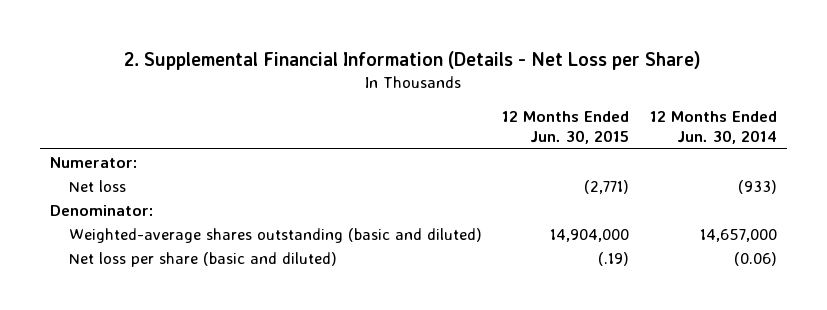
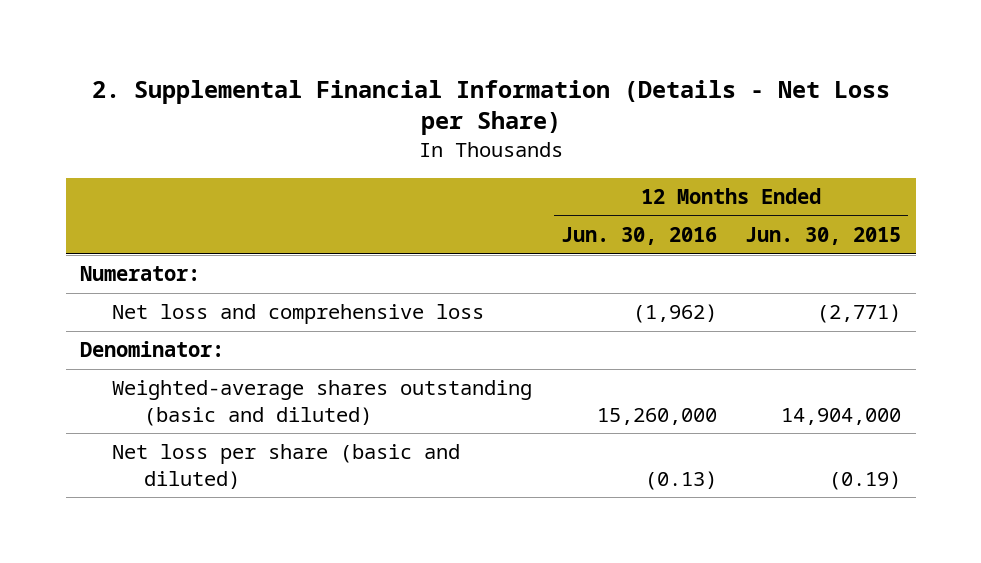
- | 12 Months Ended Jun. 30, 2015 | 12 Months Ended Jun. 30, 2014
+ | 12 Months Ended Jun. 30, 2016 | 12 Months Ended Jun. 30, 2015
- Net loss | (2,771) | (933)
+ Net loss and comprehensive loss | (1,962) | (2,771)
- Net loss per share (basic and diluted) | (.19) | (0.06)
+ Net loss per share (basic and diluted) | (0.13) | (0.19)

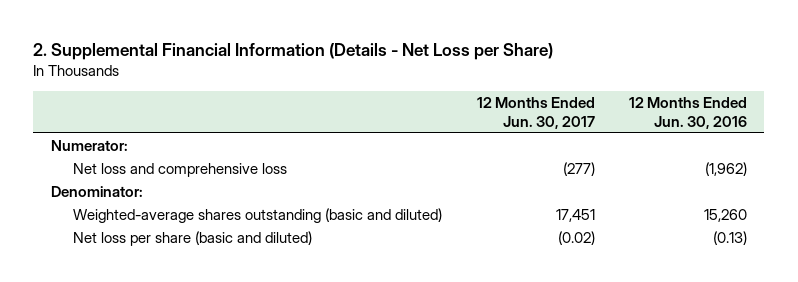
- | 12 Months Ended Jun. 30, 2016 | 12 Months Ended Jun. 30, 2015
+ | 12 Months Ended Jun. 30, 2017 | 12 Months Ended Jun. 30, 2016
- Weighted-average shares outstanding (basic and diluted) | 15,260,000 | 14,904,000
+ Weighted-average shares outstanding (basic and diluted) | 17,451 | 15,260

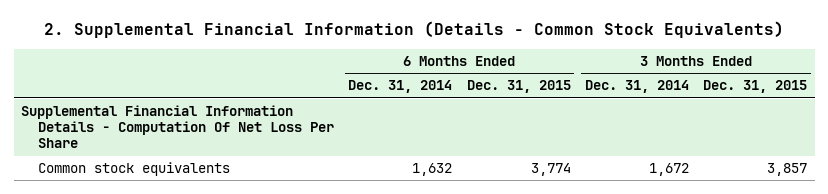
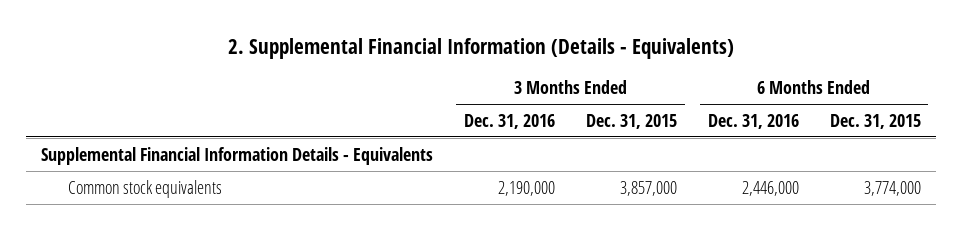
- 2. Supplemental Financial Information (Details - Common Stock Equivalents)
+ 2. Supplemental Financial Information (Details - Equivalents)
- | 6 Months Ended Dec. 31, 2014 | 6 Months Ended Dec. 31, 2015 | 3 Months Ended Dec. 31, 2014 | 3 Months Ended Dec. 31, 2015
+ | 3 Months Ended Dec. 31, 2016 | 3 Months Ended Dec. 31, 2015 | 6 Months Ended Dec. 31, 2016 | 6 Months Ended Dec. 31, 2015
- Supplemental Financial Information Details - Computation Of Net Loss Per Share
- Common stock equivalents | 1,632 | 3,774 | 1,672 | 3,857
+ Supplemental Financial Information Details - Equivalents
+ Common stock equivalents | 2,190,000 | 3,857,000 | 2,446,000 | 3,774,000

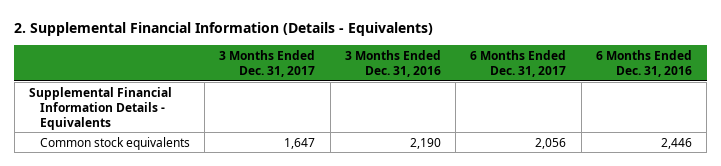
- | 3 Months Ended Dec. 31, 2016 | 3 Months Ended Dec. 31, 2015 | 6 Months Ended Dec. 31, 2016 | 6 Months Ended Dec. 31, 2015
+ | 3 Months Ended Dec. 31, 2017 | 3 Months Ended Dec. 31, 2016 | 6 Months Ended Dec. 31, 2017 | 6 Months Ended Dec. 31, 2016
- Common stock equivalents | 2,190,000 | 3,857,000 | 2,446,000 | 3,774,000
+ Common stock equivalents | 1,647 | 2,190 | 2,056 | 2,446

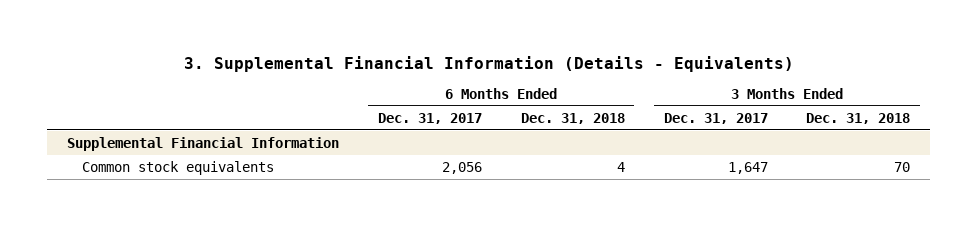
- 2. Supplemental Financial Information (Details - Equivalents)
+ 3. Supplemental Financial Information (Details - Equivalents)
- | 3 Months Ended Dec. 31, 2017 | 3 Months Ended Dec. 31, 2016 | 6 Months Ended Dec. 31, 2017 | 6 Months Ended Dec. 31, 2016
+ | 6 Months Ended Dec. 31, 2017 | 6 Months Ended Dec. 31, 2018 | 3 Months Ended Dec. 31, 2017 | 3 Months Ended Dec. 31, 2018
- Supplemental Financial Information Details - Equivalents
+ Supplemental Financial Information

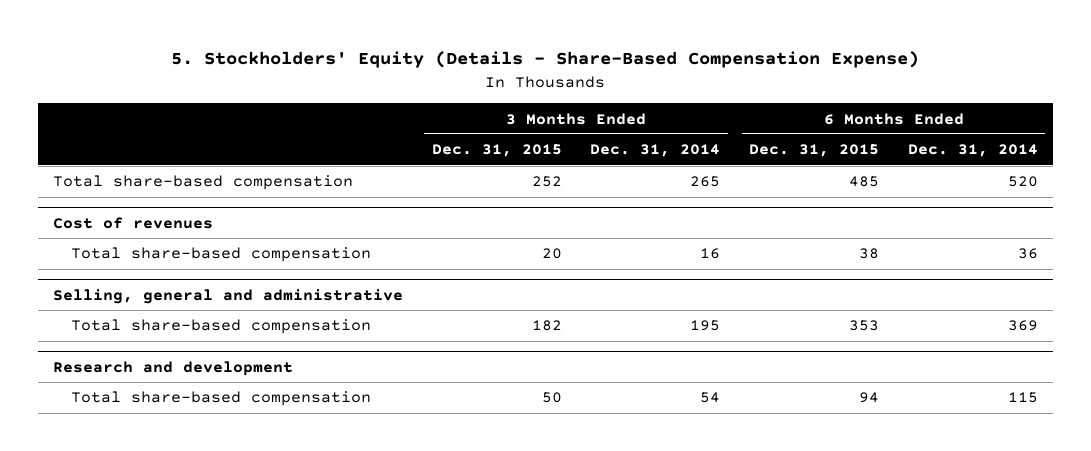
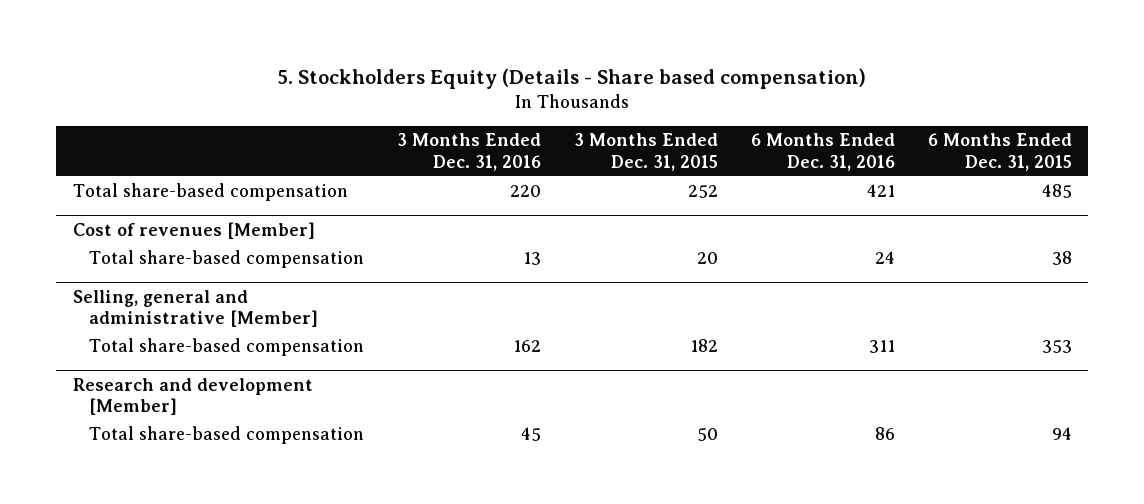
- 5. Stockholders' Equity (Details - Share-Based Compensation Expense)
+ 5. Stockholders Equity (Details - Share based compensation)
- | 3 Months Ended Dec. 31, 2015 | 3 Months Ended Dec. 31, 2014 | 6 Months Ended Dec. 31, 2015 | 6 Months Ended Dec. 31, 2014
+ | 3 Months Ended Dec. 31, 2016 | 3 Months Ended Dec. 31, 2015 | 6 Months Ended Dec. 31, 2016 | 6 Months Ended Dec. 31, 2015
- Cost of revenues
+ Cost of revenues [Member]
- Selling, general and administrative
+ Selling, general and administrative [Member]
- Research and development
+ Research and development [Member]

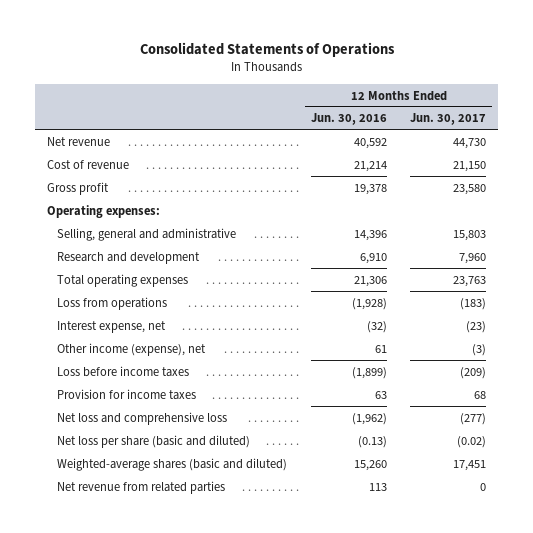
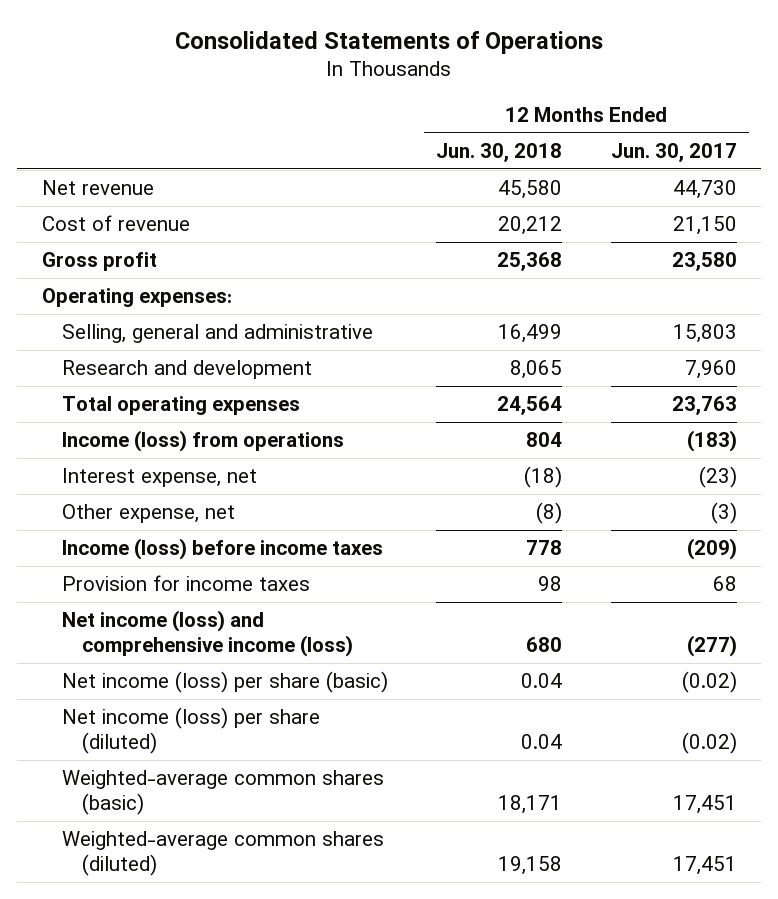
- | 12 Months Ended Jun. 30, 2016 | 12 Months Ended Jun. 30, 2017
+ | 12 Months Ended Jun. 30, 2018 | 12 Months Ended Jun. 30, 2017
- Loss from operations | (1,928) | (183)
+ Income (loss) from operations | 804 | (183)
- Other income (expense), net | 61 | (3)
- Loss before income taxes | (1,899) | (209)
+ Other expense, net | (8) | (3)
+ Income (loss) before income taxes | 778 | (209)
- Net loss and comprehensive loss | (1,962) | (277)
- Net loss per share (basic and diluted) | (0.13) | (0.02)
- Weighted-average shares (basic and diluted) | 15,260 | 17,451
- Net revenue from related parties | 113 | 0
+ Net income (loss) and comprehensive income (loss) | 680 | (277)
+ Net income (loss) per share (basic) | 0.04 | (0.02)
+ Net income (loss) per share (diluted) | 0.04 | (0.02)
+ Weighted-average common shares (basic) | 18,171 | 17,451
+ Weighted-average common shares (diluted) | 19,158 | 17,451

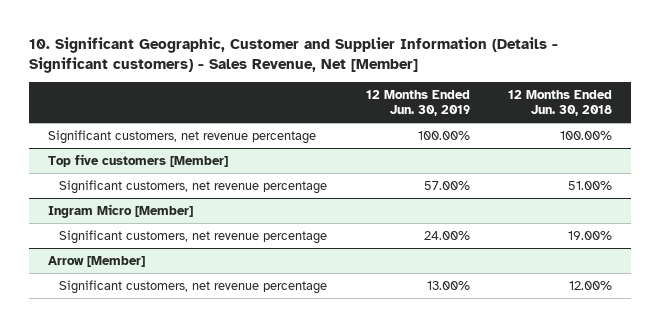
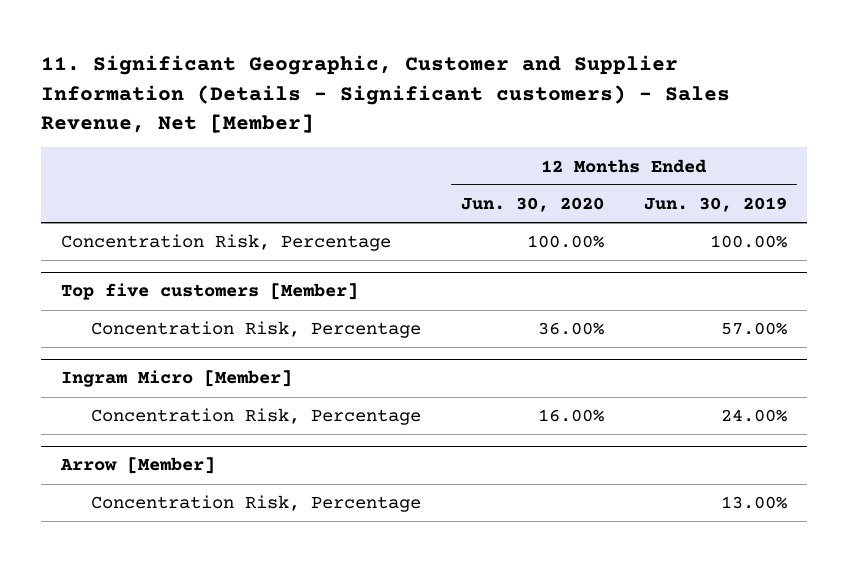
- 10. Significant Geographic, Customer and Supplier Information (Details - Significant customers) - Sales Revenue, Net [Member]
+ 11. Significant Geographic, Customer and Supplier Information (Details - Significant customers) - Sales Revenue, Net [Member]
- | 12 Months Ended Jun. 30, 2019 | 12 Months Ended Jun. 30, 2018
+ | 12 Months Ended Jun. 30, 2020 | 12 Months Ended Jun. 30, 2019
- Significant customers, net revenue percentage | 100.00% | 100.00%
+ Concentration Risk, Percentage | 100.00% | 100.00%
@ Top five customers [Member]
- Significant customers, net revenue percentage | 57.00% | 51.00%
+ Concentration Risk, Percentage | 36.00% | 57.00%
@ Ingram Micro [Member]
- Significant customers, net revenue percentage | 24.00% | 19.00%
+ Concentration Risk, Percentage | 16.00% | 24.00%
@ Arrow [Member]
- Significant customers, net revenue percentage | 13.00% | 12.00%
+ Concentration Risk, Percentage | | 13.00%

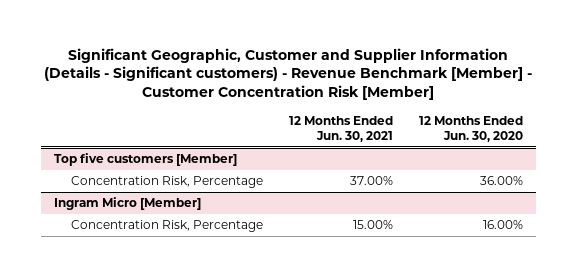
- 11. Significant Geographic, Customer and Supplier Information (Details - Significant customers) - Sales Revenue, Net [Member]
+ Significant Geographic, Customer and Supplier Information (Details - Significant customers) - Revenue Benchmark [Member] - Customer Concentration Risk [Member]
- | 12 Months Ended Jun. 30, 2020 | 12 Months Ended Jun. 30, 2019
+ | 12 Months Ended Jun. 30, 2021 | 12 Months Ended Jun. 30, 2020
- Concentration Risk, Percentage | 100.00% | 100.00%
- Arrow [Member]
- Concentration Risk, Percentage | | 13.00%

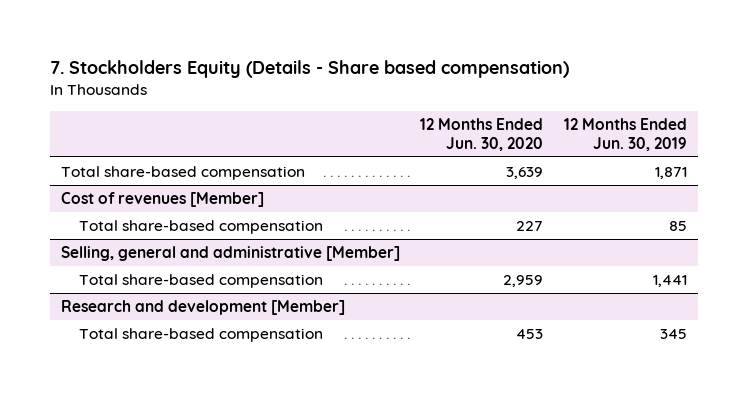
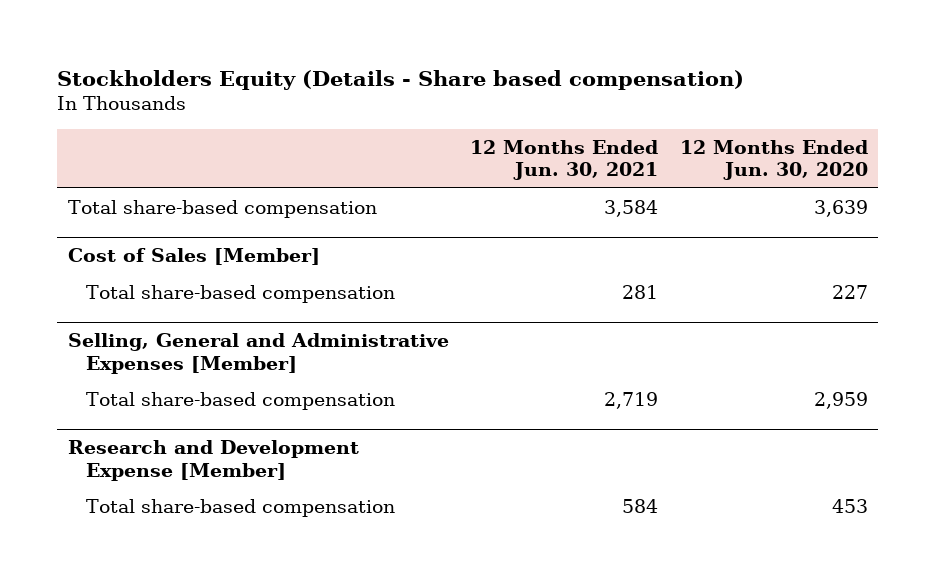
- 7. Stockholders Equity (Details - Share based compensation)
+ Stockholders Equity (Details - Share based compensation)
- | 12 Months Ended Jun. 30, 2020 | 12 Months Ended Jun. 30, 2019
+ | 12 Months Ended Jun. 30, 2021 | 12 Months Ended Jun. 30, 2020
- Cost of revenues [Member]
+ Cost of Sales [Member]
- Selling, general and administrative [Member]
+ Selling, General and Administrative Expenses [Member]
- Research and development [Member]
+ Research and Development Expense [Member]

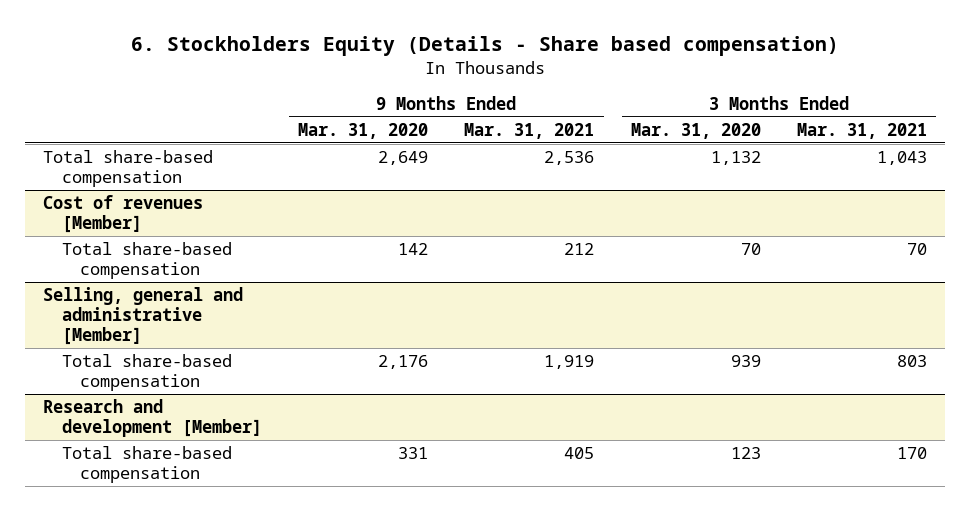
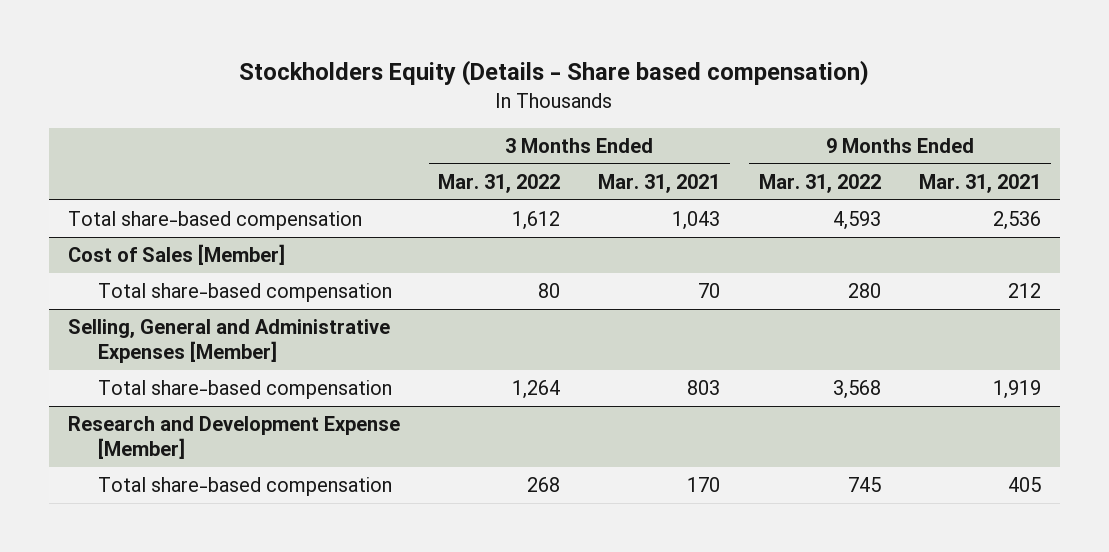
- 6. Stockholders Equity (Details - Share based compensation)
+ Stockholders Equity (Details - Share based compensation)
- | 9 Months Ended Mar. 31, 2020 | 9 Months Ended Mar. 31, 2021 | 3 Months Ended Mar. 31, 2020 | 3 Months Ended Mar. 31, 2021
+ | 3 Months Ended Mar. 31, 2022 | 3 Months Ended Mar. 31, 2021 | 9 Months Ended Mar. 31, 2022 | 9 Months Ended Mar. 31, 2021
- Cost of revenues [Member]
+ Cost of Sales [Member]
- Selling, general and administrative [Member]
+ Selling, General and Administrative Expenses [Member]
- Research and development [Member]
+ Research and Development Expense [Member]

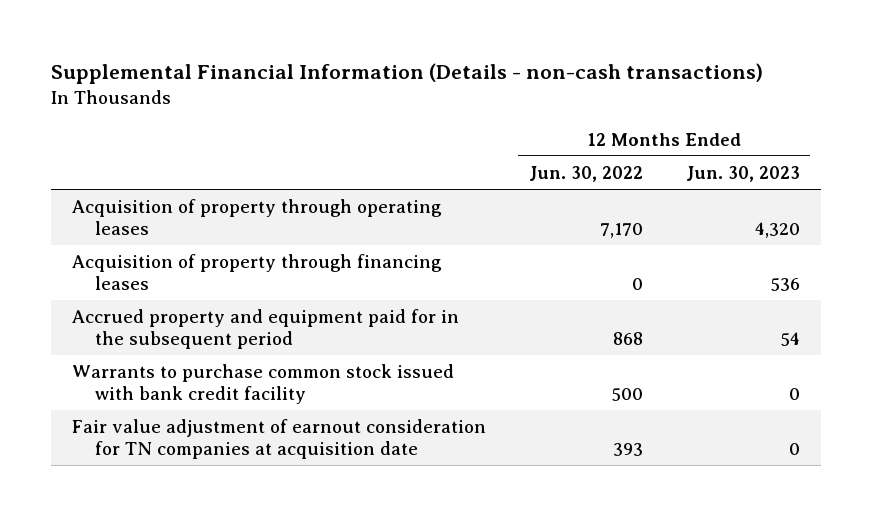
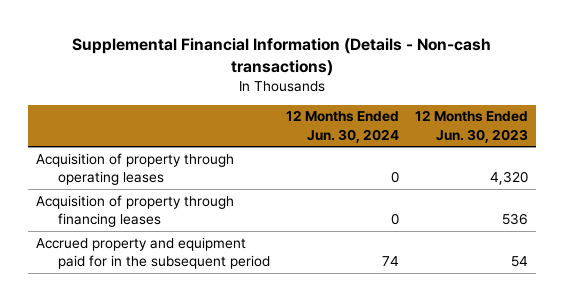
- Supplemental Financial Information (Details - non-cash transactions)
+ Supplemental Financial Information (Details - Non-cash transactions)
- | 12 Months Ended Jun. 30, 2022 | 12 Months Ended Jun. 30, 2023
+ | 12 Months Ended Jun. 30, 2024 | 12 Months Ended Jun. 30, 2023
- Warrants to purchase common stock issued with bank credit facility | 500 | 0
- Fair value adjustment of earnout consideration for TN companies at acquisition date | 393 | 0

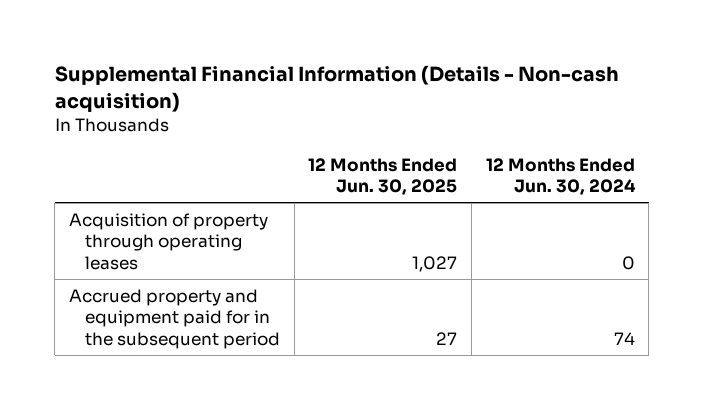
- Supplemental Financial Information (Details - Non-cash transactions)
+ Supplemental Financial Information (Details - Non-cash acquisition)
- | 12 Months Ended Jun. 30, 2024 | 12 Months Ended Jun. 30, 2023
+ | 12 Months Ended Jun. 30, 2025 | 12 Months Ended Jun. 30, 2024
- Acquisition of property through financing leases | 0 | 536

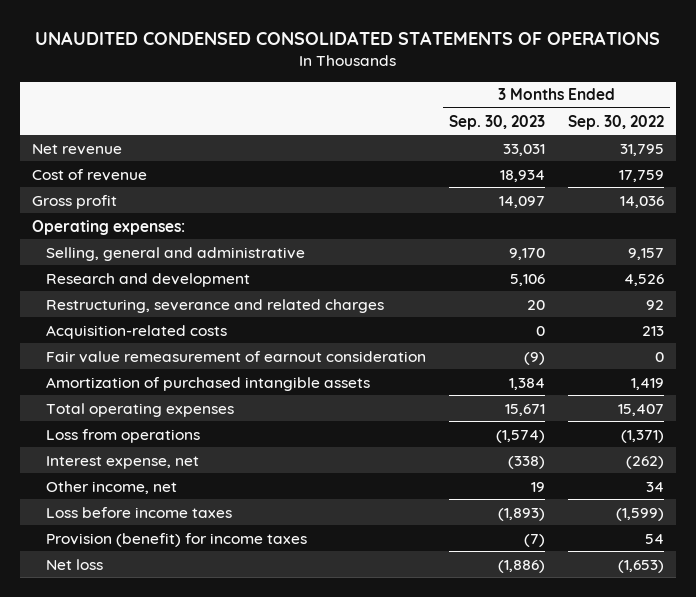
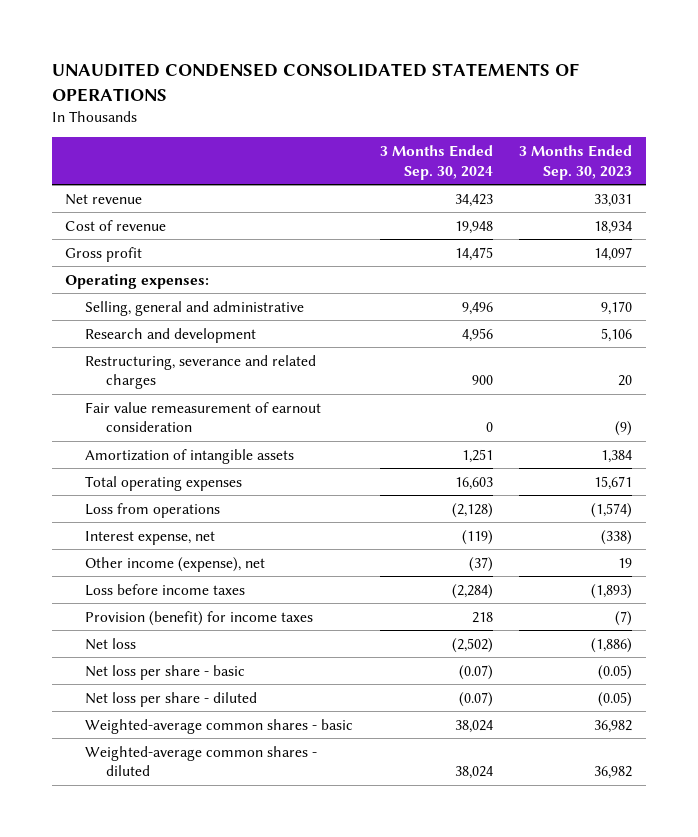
- | 3 Months Ended Sep. 30, 2023 | 3 Months Ended Sep. 30, 2022
+ | 3 Months Ended Sep. 30, 2024 | 3 Months Ended Sep. 30, 2023
- Acquisition-related costs | 0 | 213
- Amortization of purchased intangible assets | 1,384 | 1,419
+ Amortization of intangible assets | 1,251 | 1,384
- Other income, net | 19 | 34
+ Other income (expense), net | (37) | 19
+ Net loss per share - basic | (0.07) | (0.05)
+ Net loss per share - diluted | (0.07) | (0.05)
+ Weighted-average common shares - basic | 38,024 | 36,982
+ Weighted-average common shares - diluted | 38,024 | 36,982

